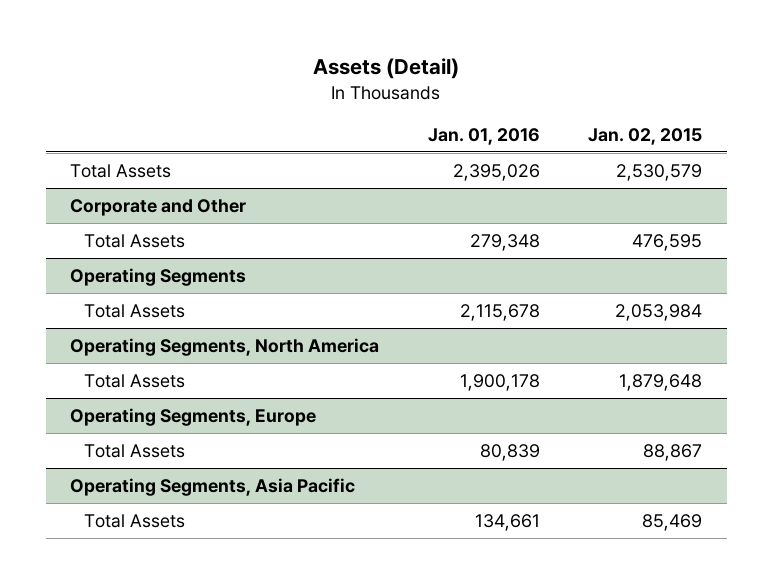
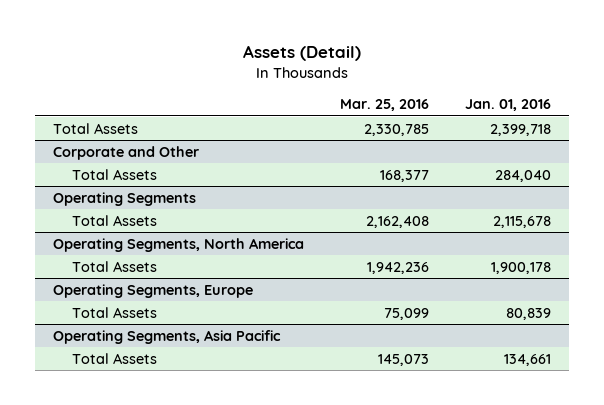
- | Jan. 01, 2016 | Jan. 02, 2015
+ | Mar. 25, 2016 | Jan. 01, 2016
- Total Assets | 2,395,026 | 2,530,579
+ Total Assets | 2,330,785 | 2,399,718
@ Corporate and Other
- Total Assets | 279,348 | 476,595
+ Total Assets | 168,377 | 284,040

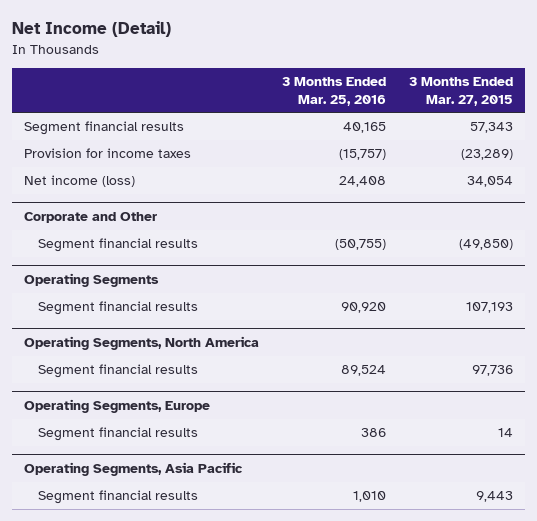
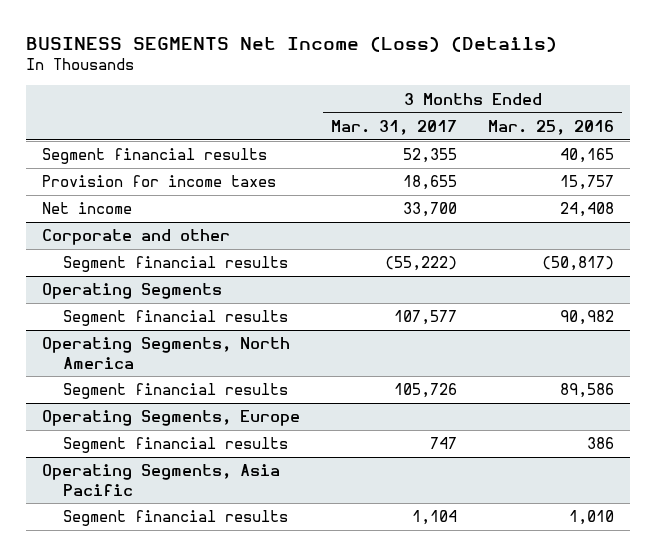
- Net Income (Detail)
+ BUSINESS SEGMENTS Net Income (Loss) (Details)
- | 3 Months Ended Mar. 25, 2016 | 3 Months Ended Mar. 27, 2015
+ | 3 Months Ended Mar. 31, 2017 | 3 Months Ended Mar. 25, 2016
- Provision for income taxes | (15,757) | (23,289)
- Net income (loss) | 24,408 | 34,054
- Corporate and Other
- Segment financial results | (50,755) | (49,850)
+ Provision for income taxes | 18,655 | 15,757
+ Net income | 33,700 | 24,408
+ Corporate and other
+ Segment financial results | (55,222) | (50,817)
@ Operating Segments
- Segment financial results | 90,920 | 107,193
+ Segment financial results | 107,577 | 90,982
@ Operating Segments, North America
- Segment financial results | 89,524 | 97,736
+ Segment financial results | 105,726 | 89,586

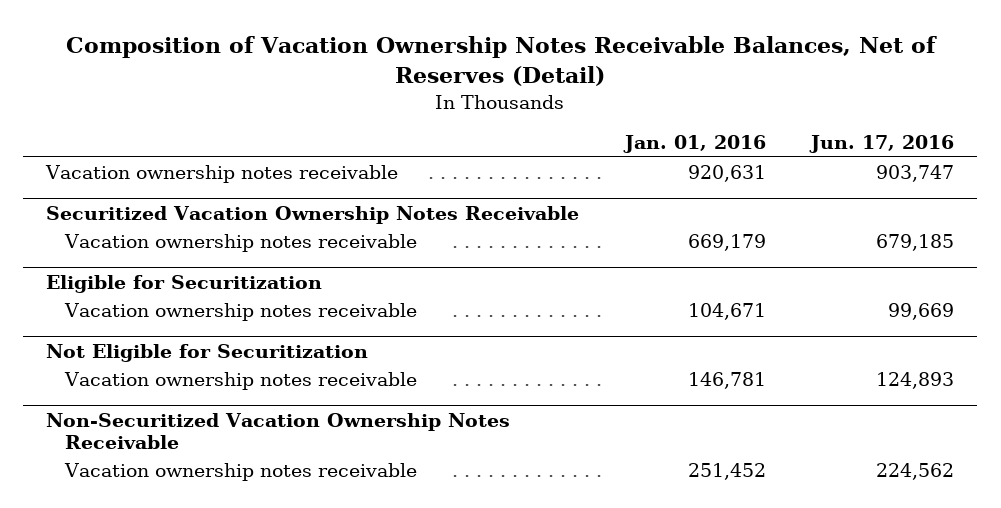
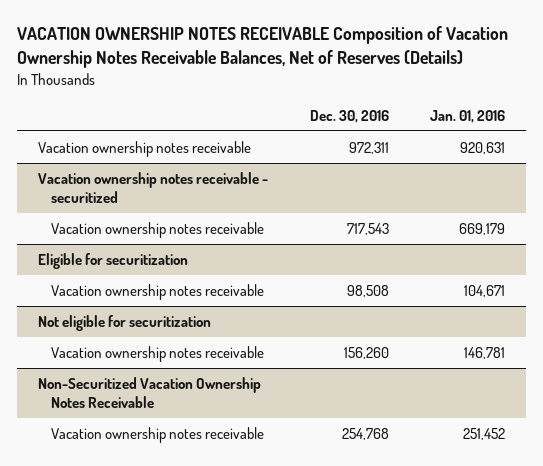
- Composition of Vacation Ownership Notes Receivable Balances, Net of Reserves (Detail)
+ VACATION OWNERSHIP NOTES RECEIVABLE Composition of Vacation Ownership Notes Receivable Balances, Net of Reserves (Details)
- | Jan. 01, 2016 | Jun. 17, 2016
+ | Dec. 30, 2016 | Jan. 01, 2016
- Securitized Vacation Ownership Notes Receivable
+ Vacation ownership notes receivable - securitized
- Eligible for Securitization
+ Eligible for securitization
- Not Eligible for Securitization
+ Not eligible for securitization

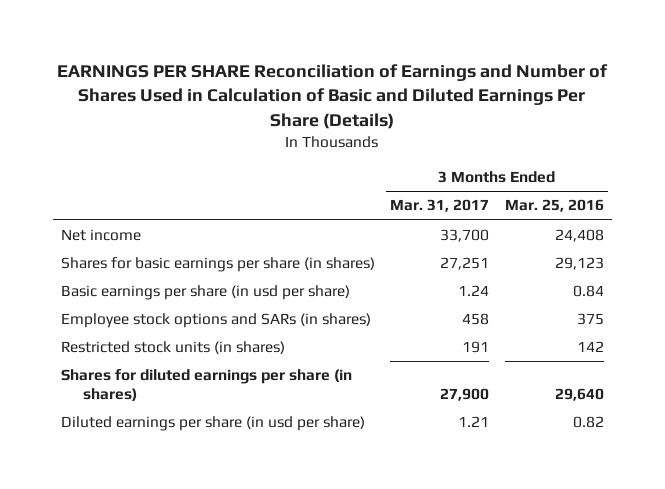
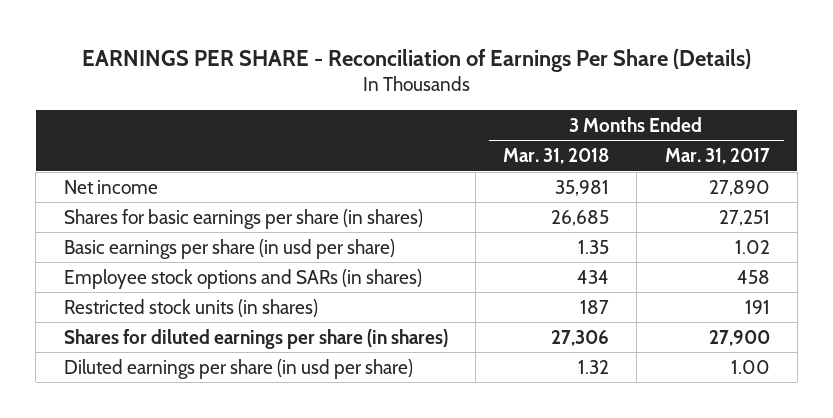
- EARNINGS PER SHARE Reconciliation of Earnings and Number of Shares Used in Calculation of Basic and Diluted Earnings Per Share (Details)
+ EARNINGS PER SHARE - Reconciliation of Earnings Per Share (Details)
- | 3 Months Ended Mar. 31, 2017 | 3 Months Ended Mar. 25, 2016
+ | 3 Months Ended Mar. 31, 2018 | 3 Months Ended Mar. 31, 2017
- Net income | 33,700 | 24,408
+ Net income | 35,981 | 27,890
- Basic earnings per share (in usd per share) | 1.24 | 0.84
+ Basic earnings per share (in usd per share) | 1.35 | 1.02
- Diluted earnings per share (in usd per share) | 1.21 | 0.82
+ Diluted earnings per share (in usd per share) | 1.32 | 1.00

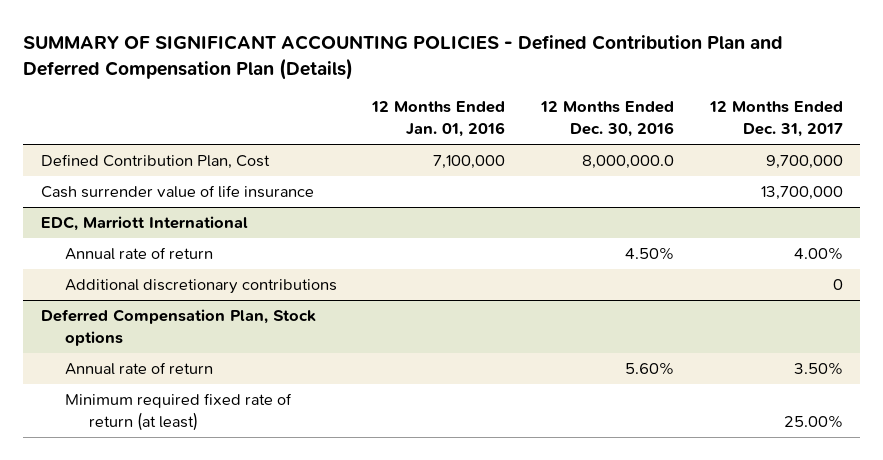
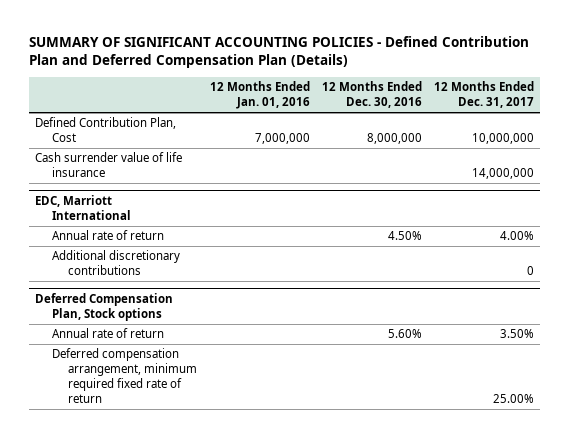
- Defined Contribution Plan, Cost | 7,100,000 | 8,000,000.0 | 9,700,000
- Cash surrender value of life insurance | | | 13,700,000
+ Defined Contribution Plan, Cost | 7,000,000 | 8,000,000 | 10,000,000
+ Cash surrender value of life insurance | | | 14,000,000
@ Deferred Compensation Plan, Stock options
- Minimum required fixed rate of return (at least) | | | 25.00%
+ Deferred compensation arrangement, minimum required fixed rate of return | | | 25.00%

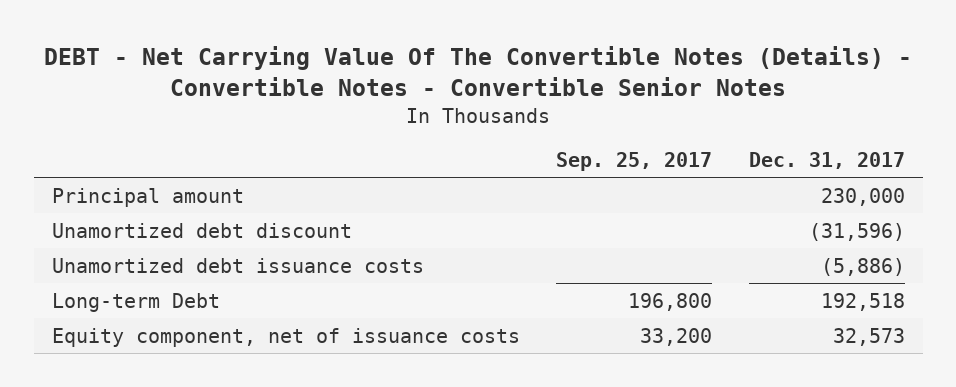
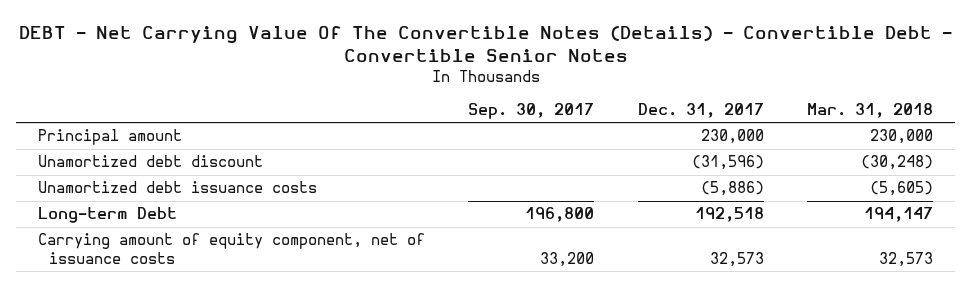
- DEBT - Net Carrying Value Of The Convertible Notes (Details) - Convertible Notes - Convertible Senior Notes
+ DEBT - Net Carrying Value Of The Convertible Notes (Details) - Convertible Debt - Convertible Senior Notes
- | Sep. 25, 2017 | Dec. 31, 2017
+ | Sep. 30, 2017 | Dec. 31, 2017 | Mar. 31, 2018
- Equity component, net of issuance costs | 33,200 | 32,573
+ Carrying amount of equity component, net of issuance costs | 33,200 | 32,573 | 32,573

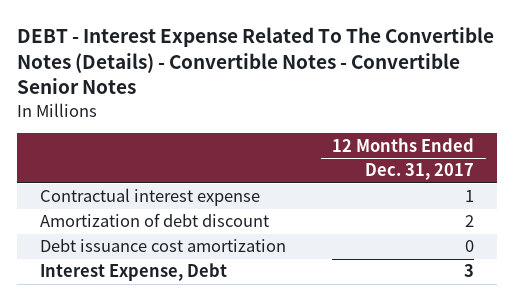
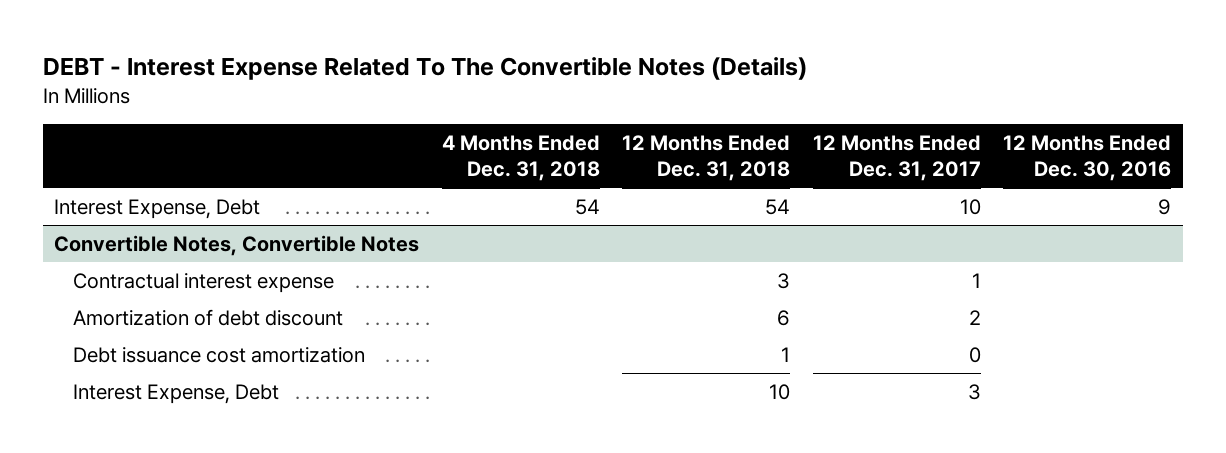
- DEBT - Interest Expense Related To The Convertible Notes (Details) - Convertible Notes - Convertible Senior Notes
+ DEBT - Interest Expense Related To The Convertible Notes (Details)
- | 12 Months Ended Dec. 31, 2017
+ | 4 Months Ended Dec. 31, 2018 | 12 Months Ended Dec. 31, 2018 | 12 Months Ended Dec. 31, 2017 | 12 Months Ended Dec. 30, 2016
+ Interest Expense, Debt | 54 | 54 | 10 | 9
+ Convertible Notes, Convertible Notes

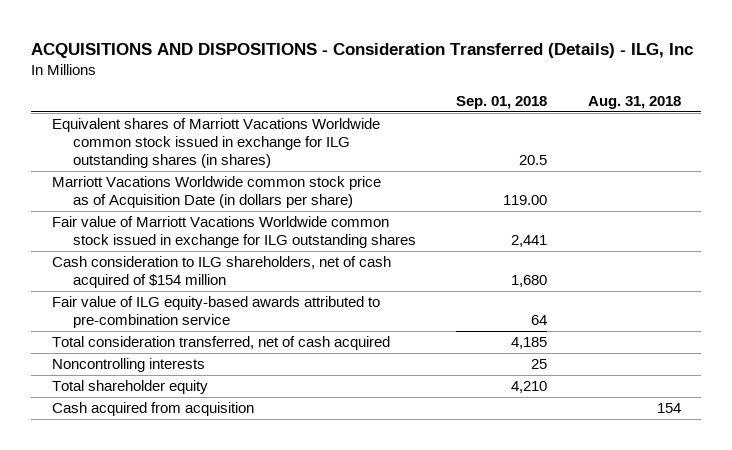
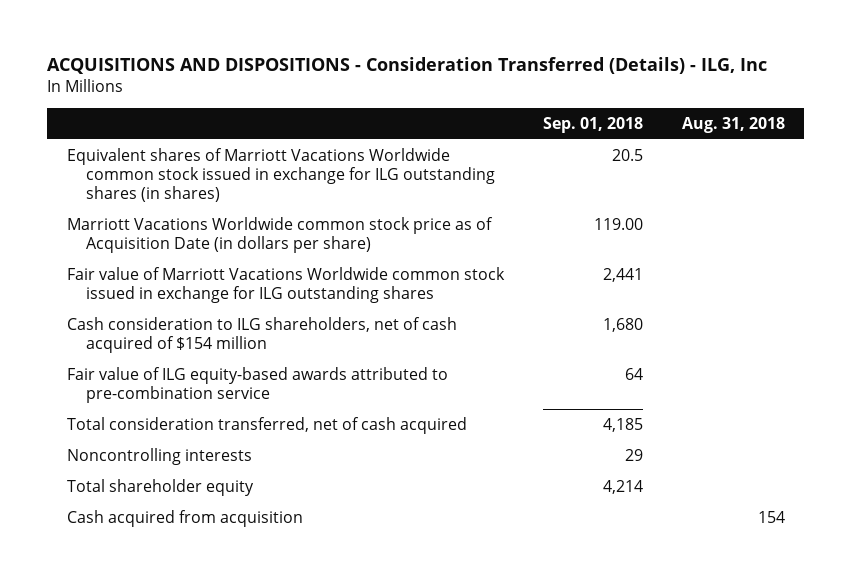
- Noncontrolling interests | 25 |
- Total shareholder equity | 4,210 |
+ Noncontrolling interests | 29 |
+ Total shareholder equity | 4,214 |

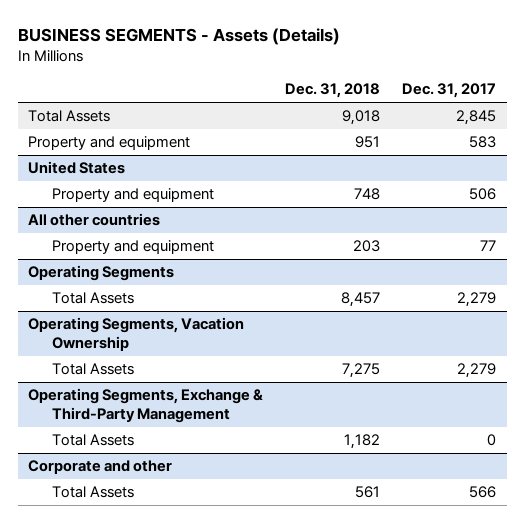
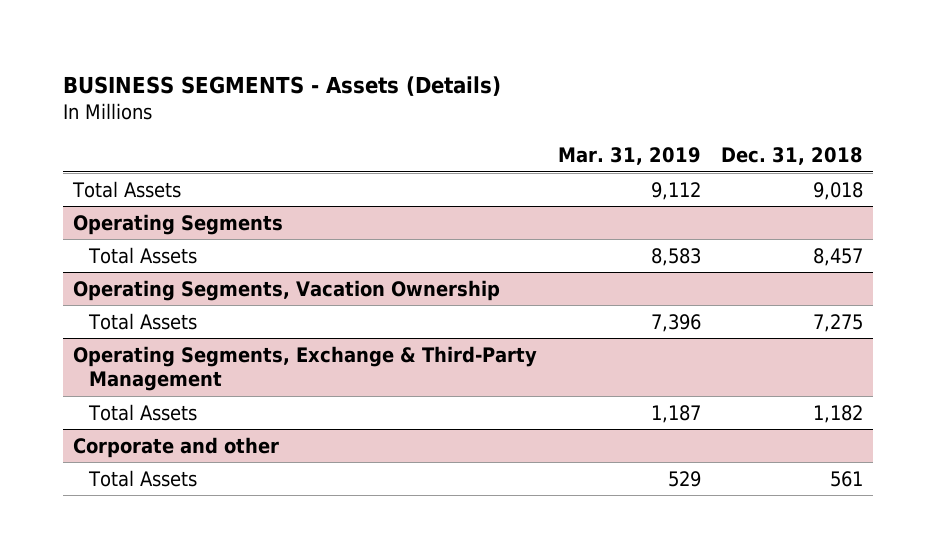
- | Dec. 31, 2018 | Dec. 31, 2017
+ | Mar. 31, 2019 | Dec. 31, 2018
- Property and equipment | 951 | 583
- United States
- Property and equipment | 748 | 506
- All other countries
- Property and equipment | 203 | 77

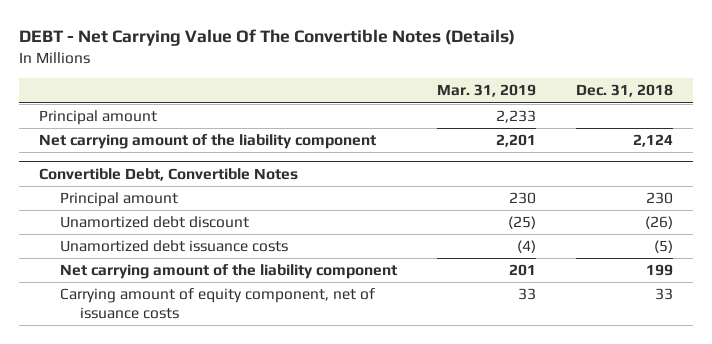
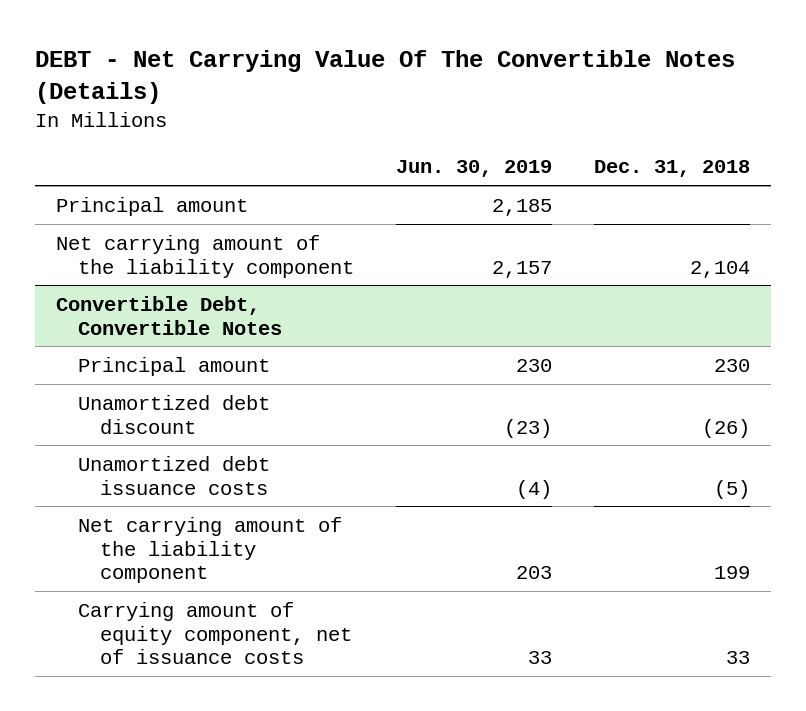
- | Mar. 31, 2019 | Dec. 31, 2018
+ | Jun. 30, 2019 | Dec. 31, 2018
- Net carrying amount of the liability component | 2,201 | 2,124
+ Net carrying amount of the liability component | 2,157 | 2,104

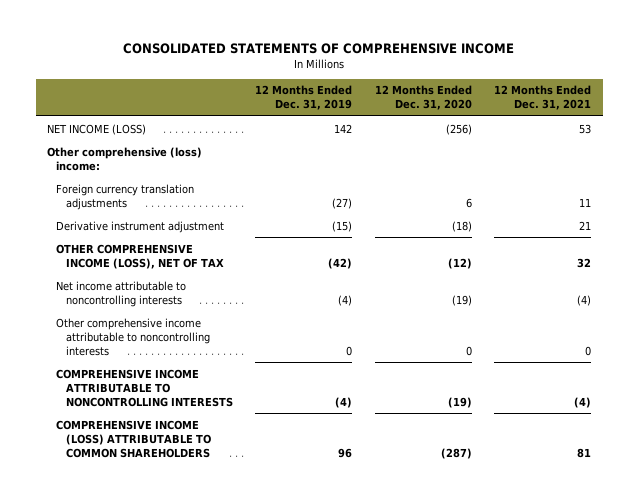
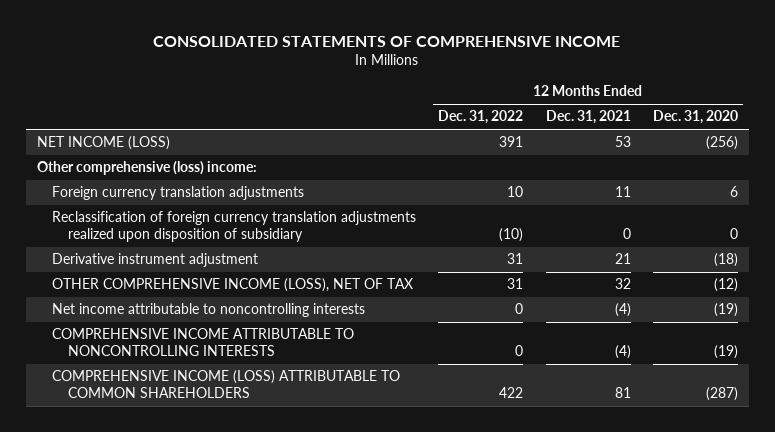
- | 12 Months Ended Dec. 31, 2019 | 12 Months Ended Dec. 31, 2020 | 12 Months Ended Dec. 31, 2021
+ | 12 Months Ended Dec. 31, 2022 | 12 Months Ended Dec. 31, 2021 | 12 Months Ended Dec. 31, 2020
+ Reclassification of foreign currency translation adjustments realized upon disposition of subsidiary | (10) | 0 | 0
- Other comprehensive income attributable to noncontrolling interests | 0 | 0 | 0

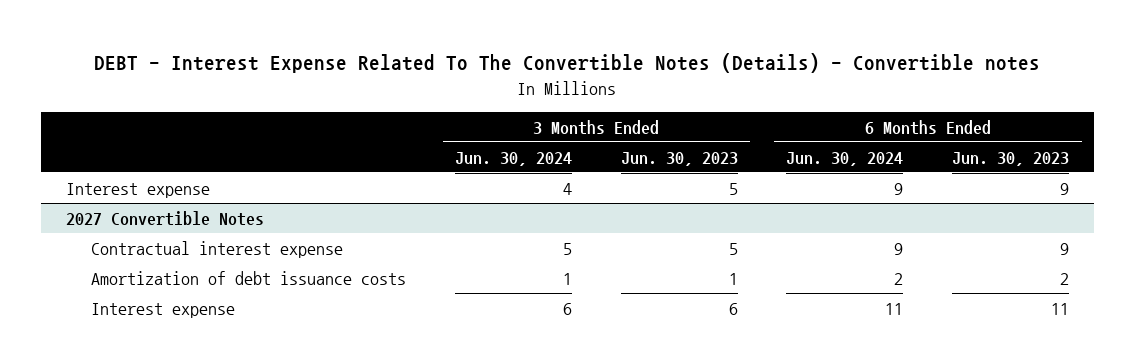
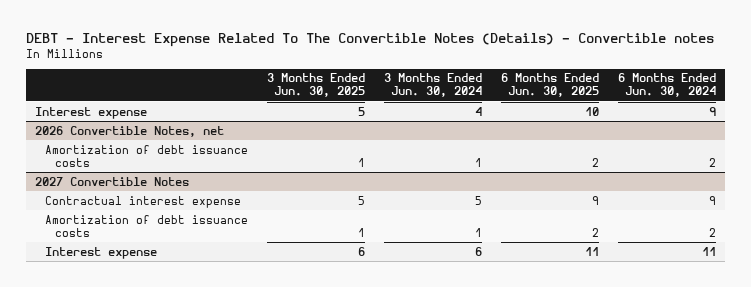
- | 3 Months Ended Jun. 30, 2024 | 3 Months Ended Jun. 30, 2023 | 6 Months Ended Jun. 30, 2024 | 6 Months Ended Jun. 30, 2023
+ | 3 Months Ended Jun. 30, 2025 | 3 Months Ended Jun. 30, 2024 | 6 Months Ended Jun. 30, 2025 | 6 Months Ended Jun. 30, 2024
+ 2026 Convertible Notes, net
+ Amortization of debt issuance costs | 1 | 1 | 2 | 2

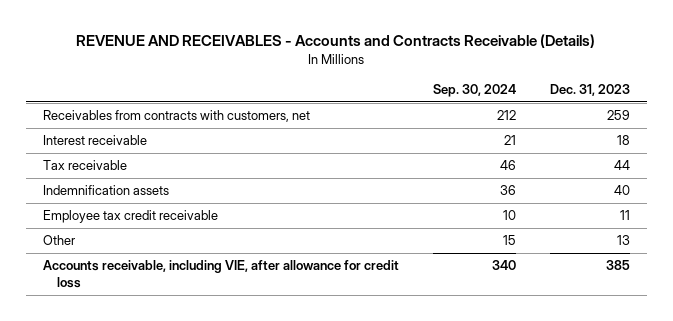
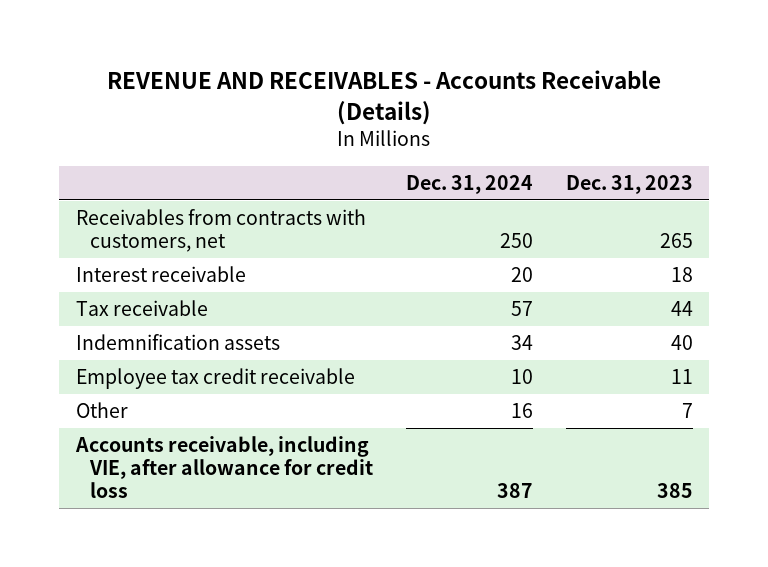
- REVENUE AND RECEIVABLES - Accounts and Contracts Receivable (Details)
+ REVENUE AND RECEIVABLES - Accounts Receivable (Details)
- | Sep. 30, 2024 | Dec. 31, 2023
+ | Dec. 31, 2024 | Dec. 31, 2023
- Receivables from contracts with customers, net | 212 | 259
+ Receivables from contracts with customers, net | 250 | 265
- Other | 15 | 13
+ Other | 16 | 7

